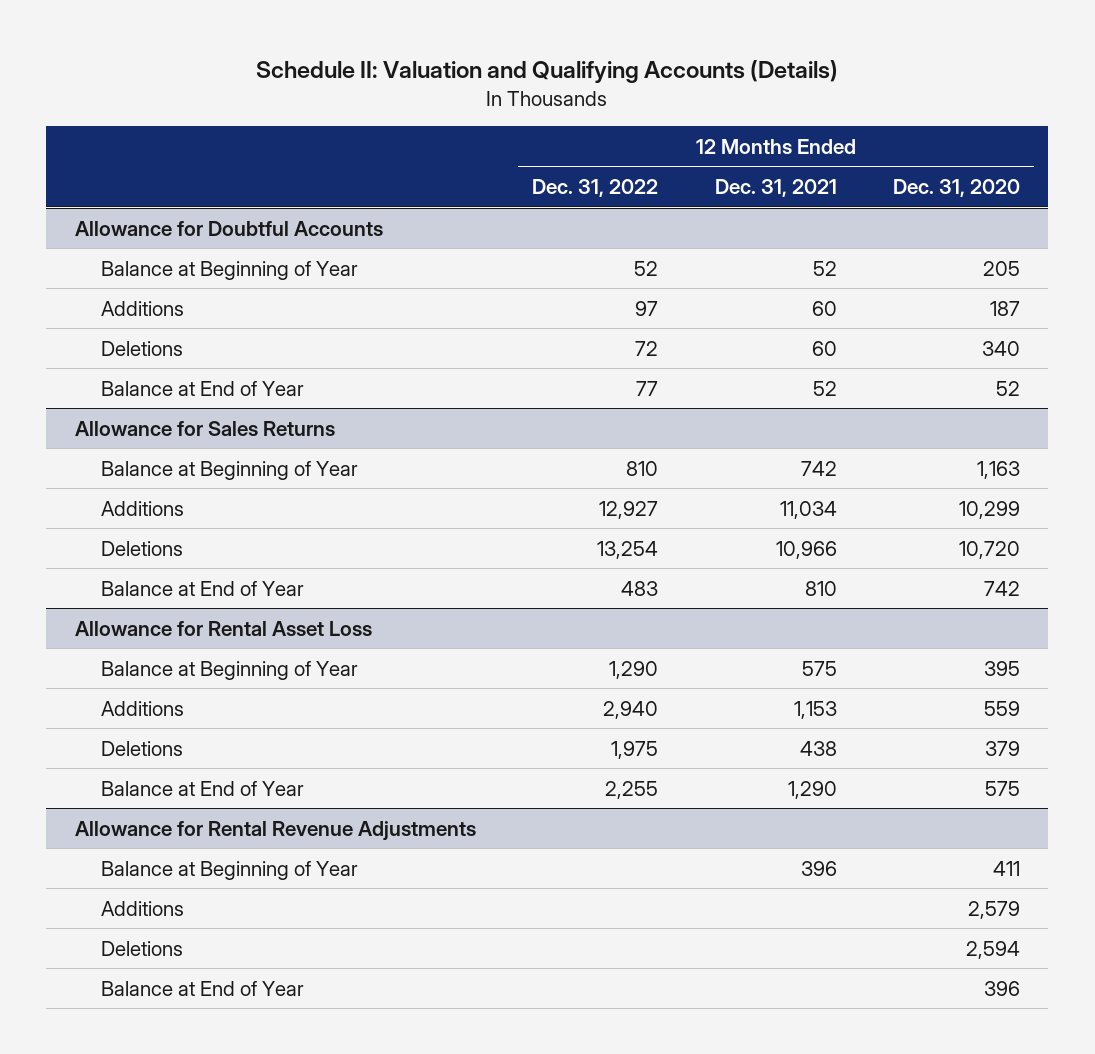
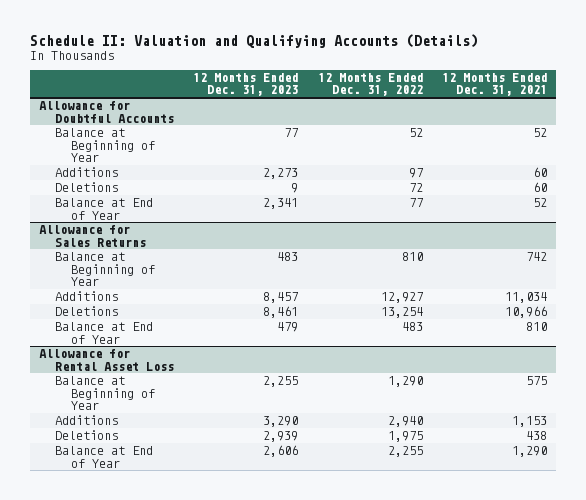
- | 12 Months Ended Dec. 31, 2022 | 12 Months Ended Dec. 31, 2021 | 12 Months Ended Dec. 31, 2020
+ | 12 Months Ended Dec. 31, 2023 | 12 Months Ended Dec. 31, 2022 | 12 Months Ended Dec. 31, 2021
- Allowance for Rental Revenue Adjustments
- Balance at Beginning of Year | | 396 | 411
- Additions | | | 2,579
- Deletions | | | 2,594
- Balance at End of Year | | | 396

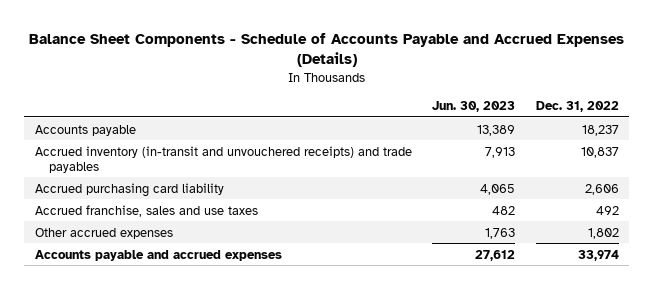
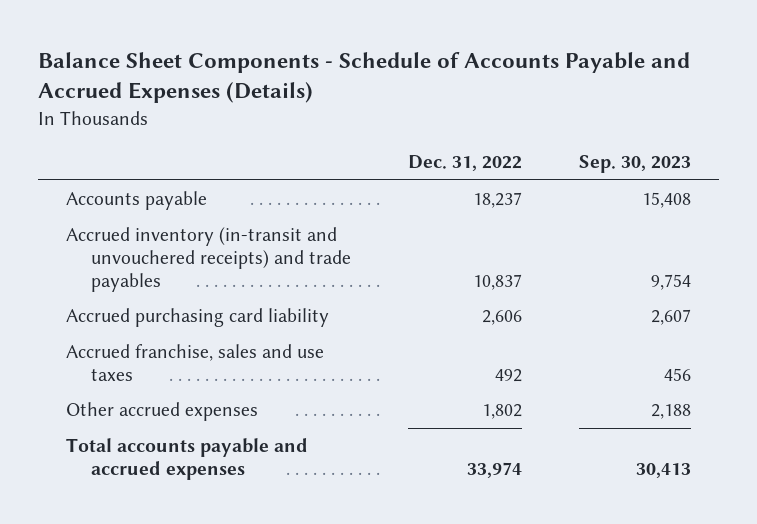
- | Jun. 30, 2023 | Dec. 31, 2022
+ | Dec. 31, 2022 | Sep. 30, 2023
- Accounts payable and accrued expenses | 27,612 | 33,974
+ Total accounts payable and accrued expenses | 33,974 | 30,413

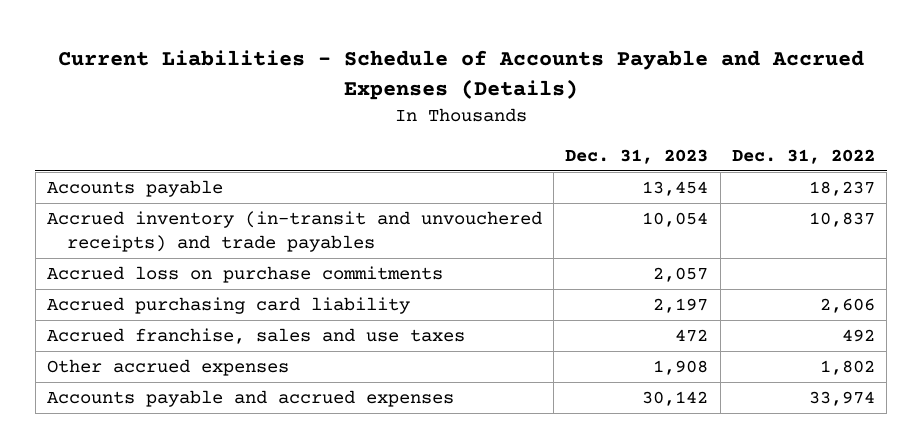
- Balance Sheet Components - Schedule of Accounts Payable and Accrued Expenses (Details)
+ Current Liabilities - Schedule of Accounts Payable and Accrued Expenses (Details)
- | Dec. 31, 2022 | Sep. 30, 2023
+ | Dec. 31, 2023 | Dec. 31, 2022
+ Accrued loss on purchase commitments | 2,057 |
- Total accounts payable and accrued expenses | 33,974 | 30,413
+ Accounts payable and accrued expenses | 30,142 | 33,974

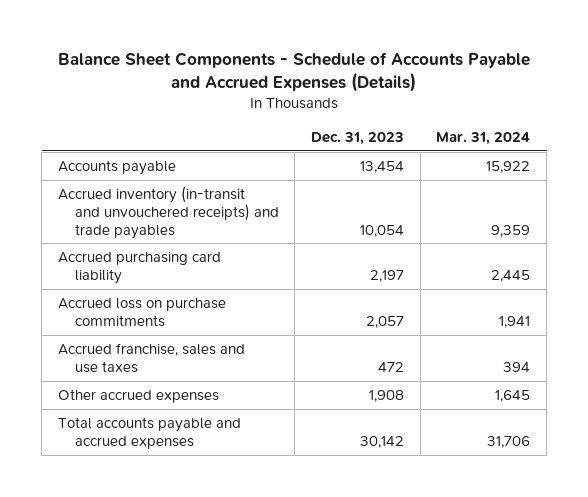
- Current Liabilities - Schedule of Accounts Payable and Accrued Expenses (Details)
+ Balance Sheet Components - Schedule of Accounts Payable and Accrued Expenses (Details)
- | Dec. 31, 2023 | Dec. 31, 2022
+ | Dec. 31, 2023 | Mar. 31, 2024
moved down: Accrued loss on purchase commitments | 2,057 | 1,941
- Accounts payable and accrued expenses | 30,142 | 33,974
+ Total accounts payable and accrued expenses | 30,142 | 31,706

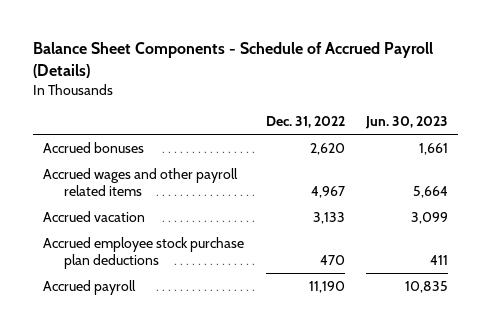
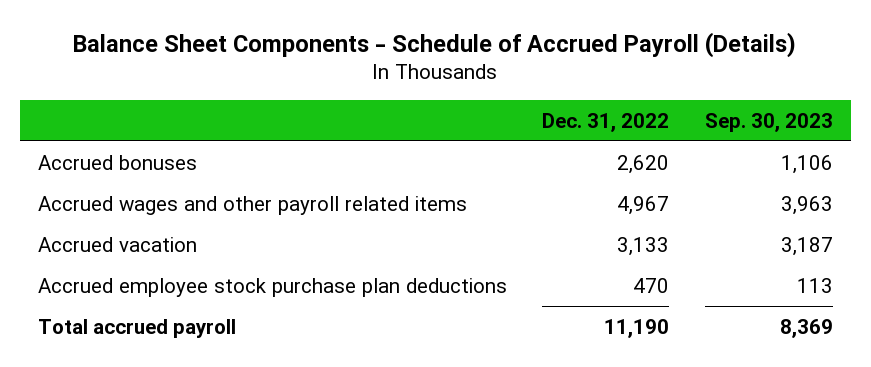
- | Dec. 31, 2022 | Jun. 30, 2023
+ | Dec. 31, 2022 | Sep. 30, 2023
- Accrued payroll | 11,190 | 10,835
+ Total accrued payroll | 11,190 | 8,369

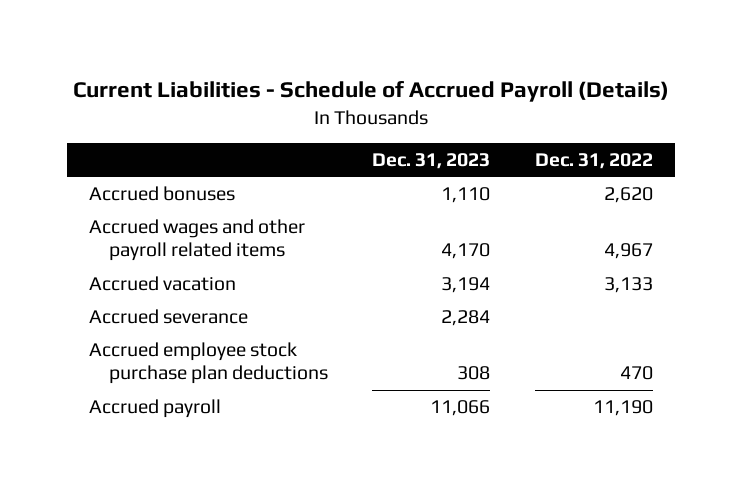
- Balance Sheet Components - Schedule of Accrued Payroll (Details)
+ Current Liabilities - Schedule of Accrued Payroll (Details)
- | Dec. 31, 2022 | Sep. 30, 2023
+ | Dec. 31, 2023 | Dec. 31, 2022
+ Accrued severance | 2,284 |
- Total accrued payroll | 11,190 | 8,369
+ Accrued payroll | 11,066 | 11,190

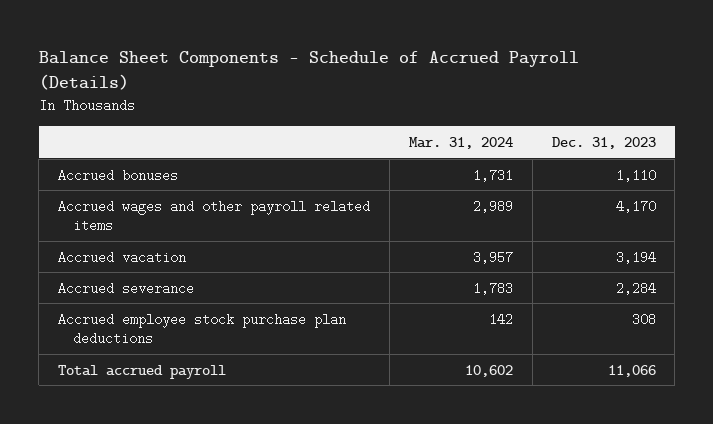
- Current Liabilities - Schedule of Accrued Payroll (Details)
+ Balance Sheet Components - Schedule of Accrued Payroll (Details)
- | Dec. 31, 2023 | Dec. 31, 2022
+ | Mar. 31, 2024 | Dec. 31, 2023
- Accrued payroll | 11,066 | 11,190
+ Total accrued payroll | 10,602 | 11,066

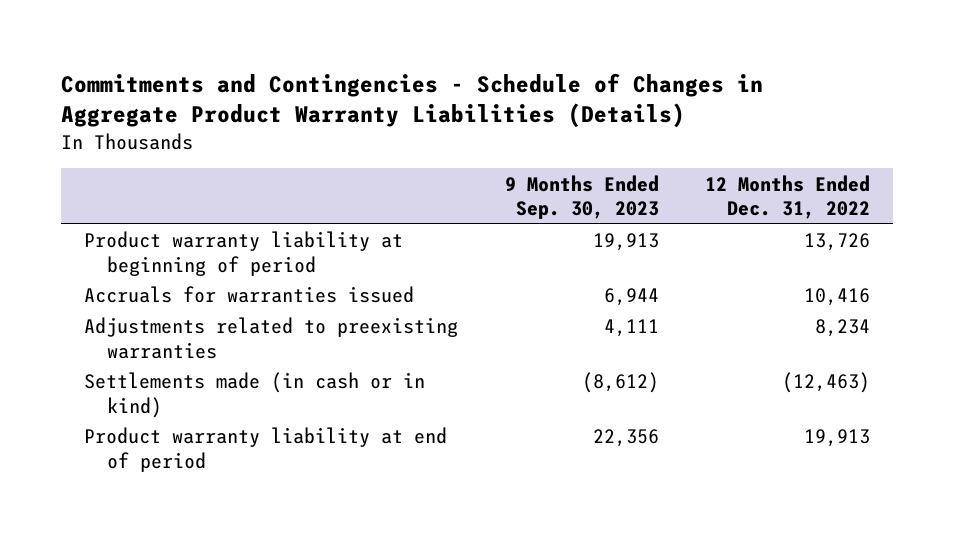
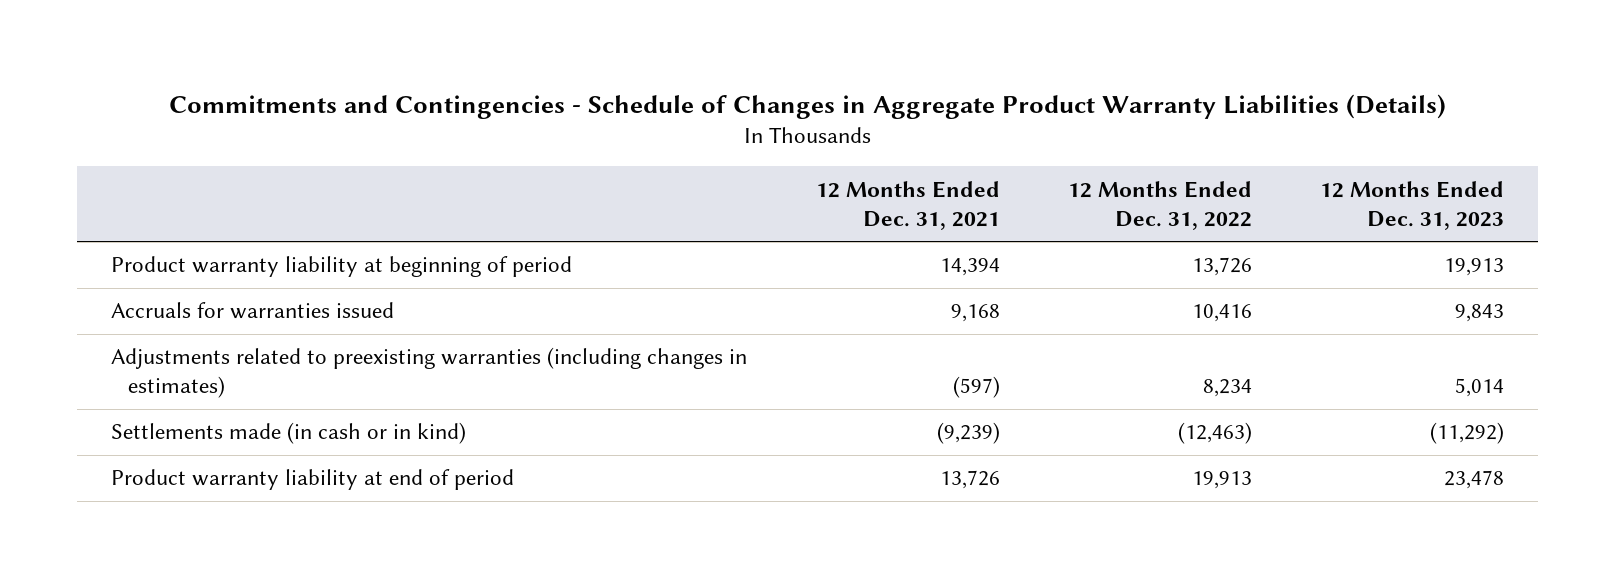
- | 9 Months Ended Sep. 30, 2023 | 12 Months Ended Dec. 31, 2022
+ | 12 Months Ended Dec. 31, 2021 | 12 Months Ended Dec. 31, 2022 | 12 Months Ended Dec. 31, 2023
- Adjustments related to preexisting warranties | 4,111 | 8,234
+ Adjustments related to preexisting warranties (including changes in estimates) | (597) | 8,234 | 5,014

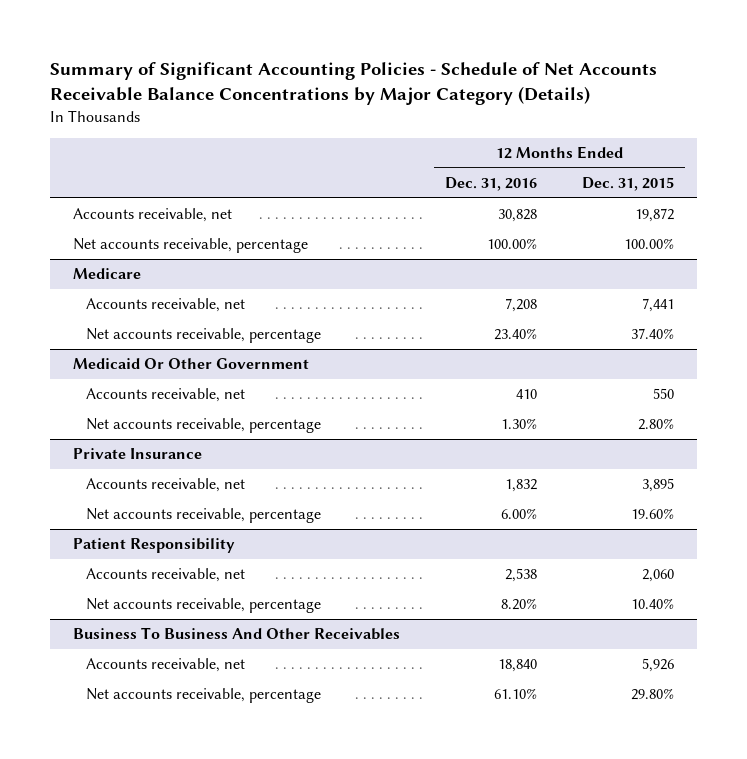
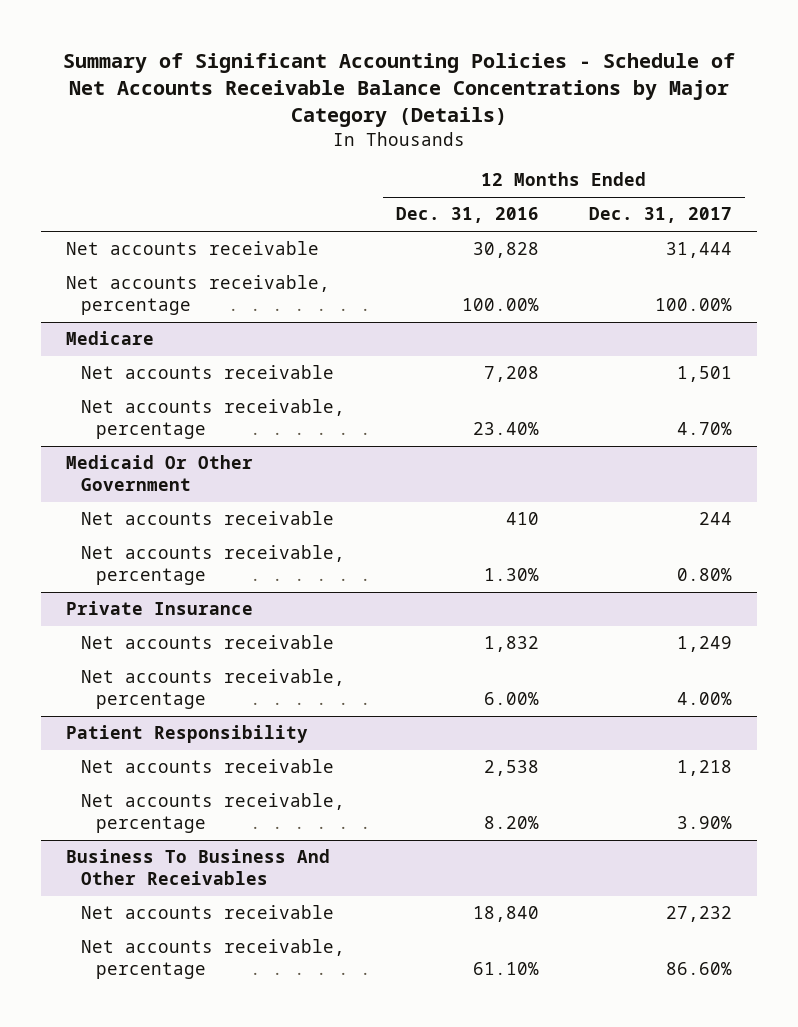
- | 12 Months Ended Dec. 31, 2016 | 12 Months Ended Dec. 31, 2015
+ | 12 Months Ended Dec. 31, 2016 | 12 Months Ended Dec. 31, 2017
- Accounts receivable, net | 30,828 | 19,872
+ Net accounts receivable | 30,828 | 31,444
@ Medicare
- Accounts receivable, net | 7,208 | 7,441
+ Net accounts receivable | 7,208 | 1,501
@ Medicaid Or Other Government
- Accounts receivable, net | 410 | 550
+ Net accounts receivable | 410 | 244
@ Private Insurance
- Accounts receivable, net | 1,832 | 3,895
+ Net accounts receivable | 1,832 | 1,249
@ Patient Responsibility
- Accounts receivable, net | 2,538 | 2,060
+ Net accounts receivable | 2,538 | 1,218
@ Business To Business And Other Receivables
- Accounts receivable, net | 18,840 | 5,926
+ Net accounts receivable | 18,840 | 27,232

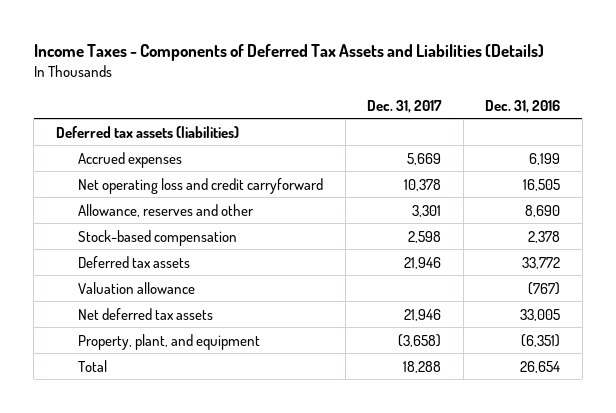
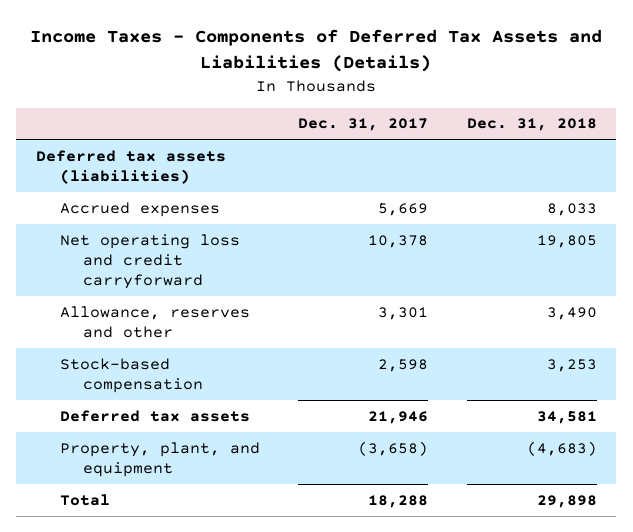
- | Dec. 31, 2017 | Dec. 31, 2016
+ | Dec. 31, 2017 | Dec. 31, 2018
- Valuation allowance | | (767)
- Net deferred tax assets | 21,946 | 33,005

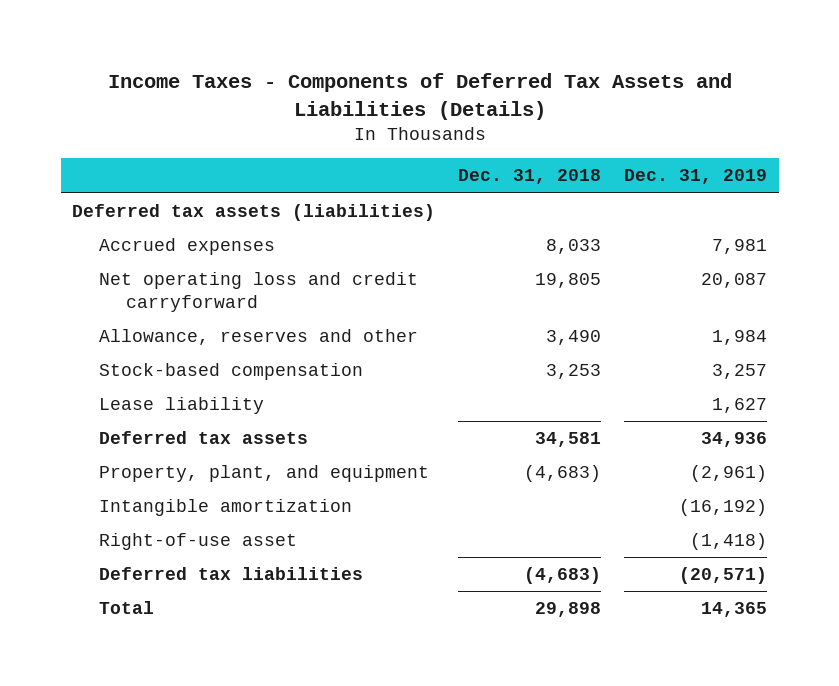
- | Dec. 31, 2017 | Dec. 31, 2018
+ | Dec. 31, 2018 | Dec. 31, 2019
+ Lease liability | | 1,627
+ Intangible amortization | | (16,192)
+ Right-of-use asset | | (1,418)
+ Deferred tax liabilities | (4,683) | (20,571)

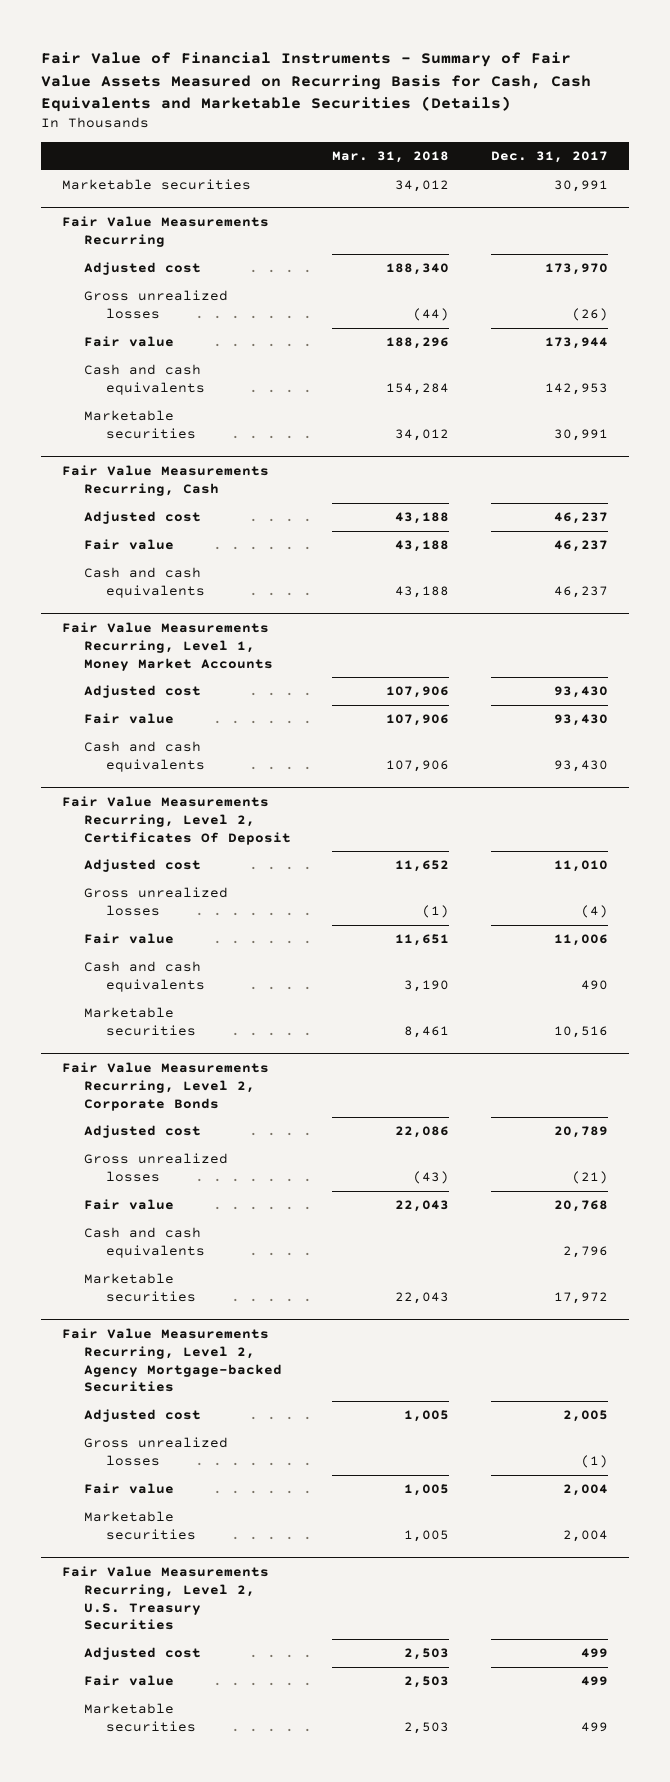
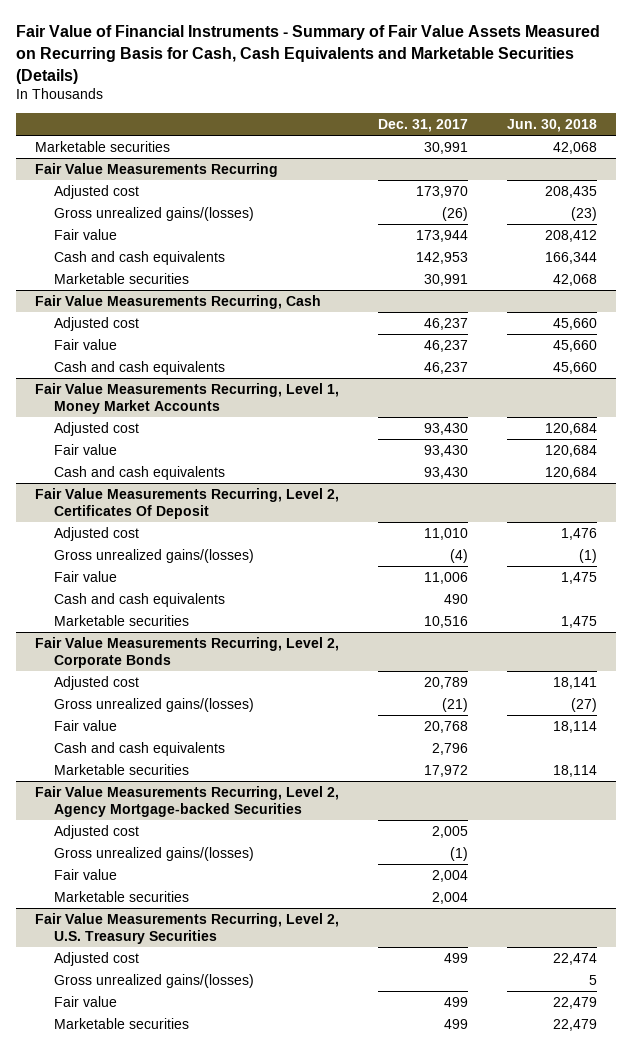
- | Mar. 31, 2018 | Dec. 31, 2017
+ | Dec. 31, 2017 | Jun. 30, 2018
@ Fair Value Measurements Recurring
- Gross unrealized losses | (44) | (26)
+ Gross unrealized gains/(losses) | (26) | (23)
@ Fair Value Measurements Recurring, Level 2, Certificates Of Deposit
- Gross unrealized losses | (1) | (4)
+ Gross unrealized gains/(losses) | (4) | (1)
@ Fair Value Measurements Recurring, Level 2, Corporate Bonds
- Gross unrealized losses | (43) | (21)
+ Gross unrealized gains/(losses) | (21) | (27)
@ Fair Value Measurements Recurring, Level 2, Agency Mortgage-backed Securities
- Gross unrealized losses | | (1)
+ Gross unrealized gains/(losses) | (1) |
@ Fair Value Measurements Recurring, Level 2, U.S. Treasury Securities
+ Gross unrealized gains/(losses) | | 5

